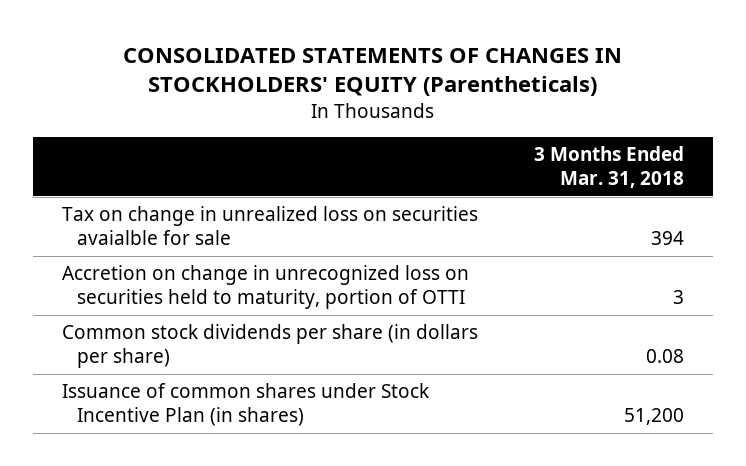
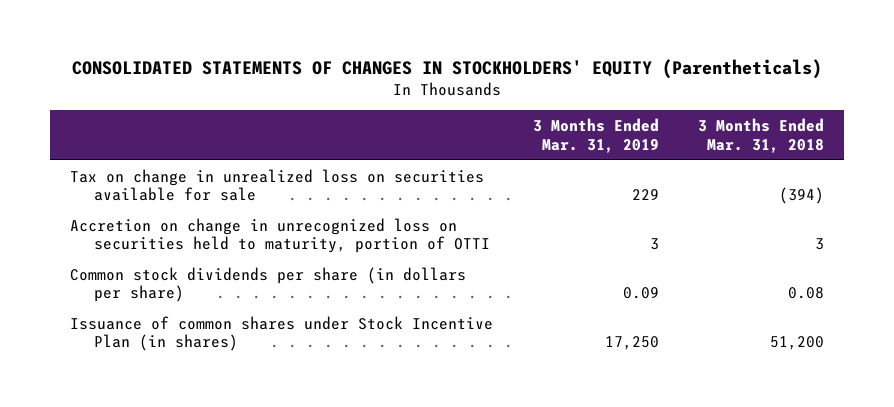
- | 3 Months Ended Mar. 31, 2018
+ | 3 Months Ended Mar. 31, 2019 | 3 Months Ended Mar. 31, 2018
- Tax on change in unrealized loss on securities avaialble for sale | 394
+ Tax on change in unrealized loss on securities available for sale | 229 | (394)

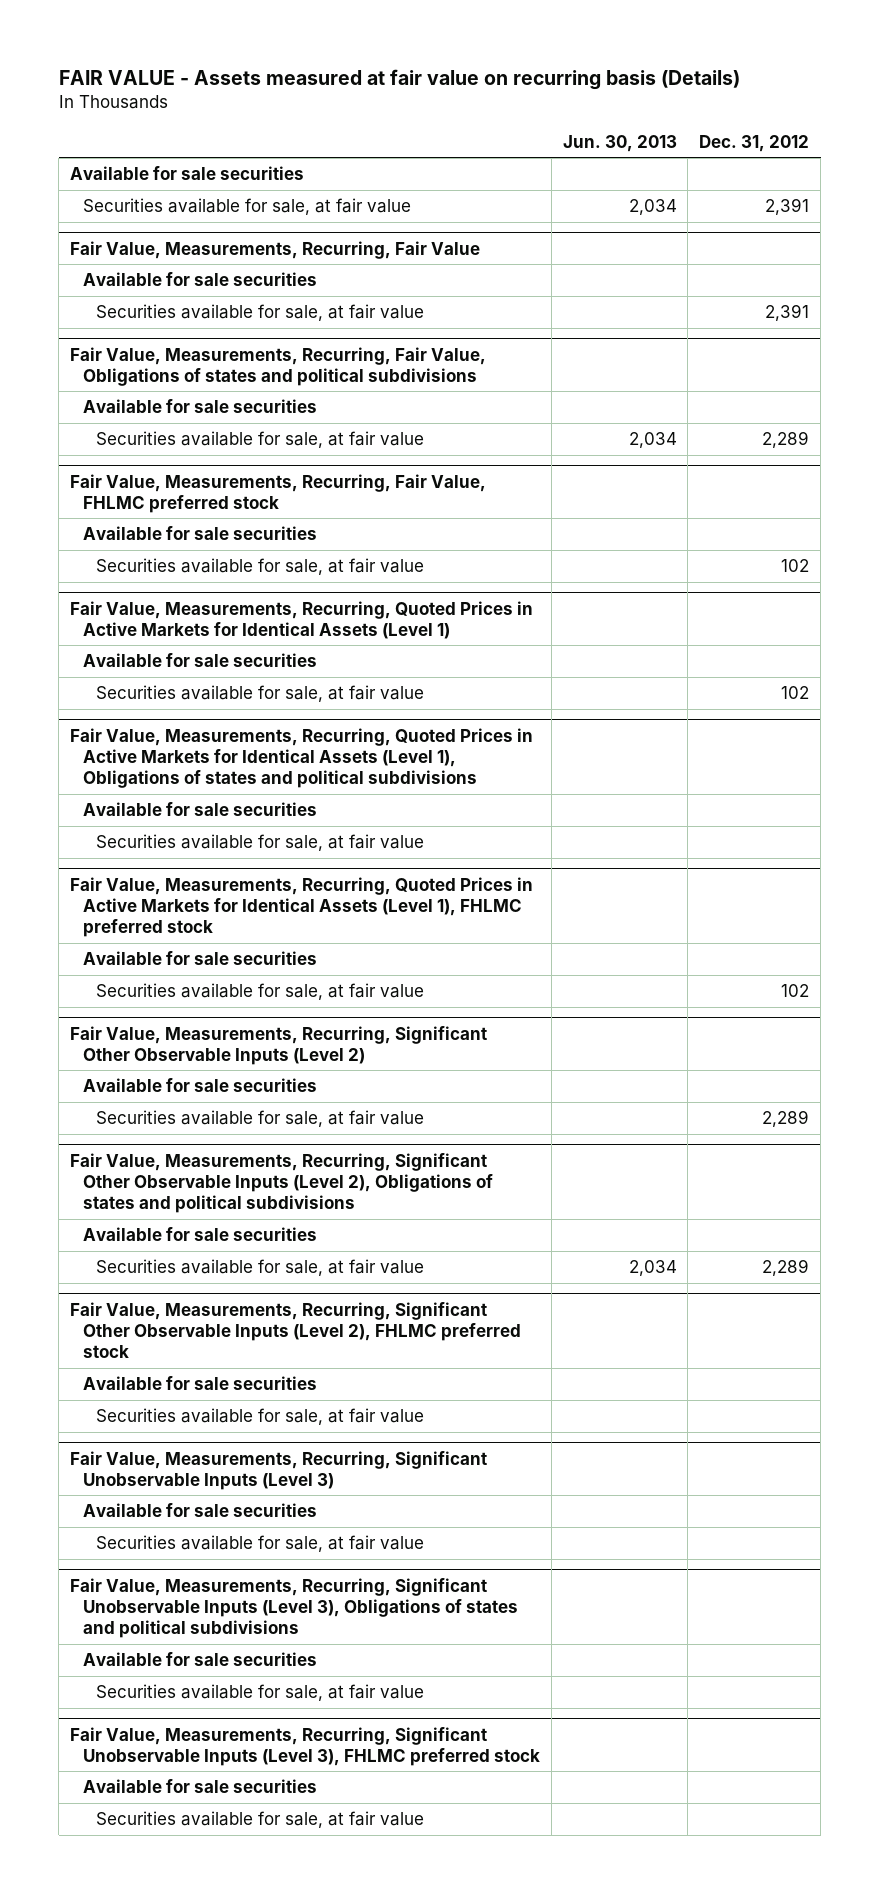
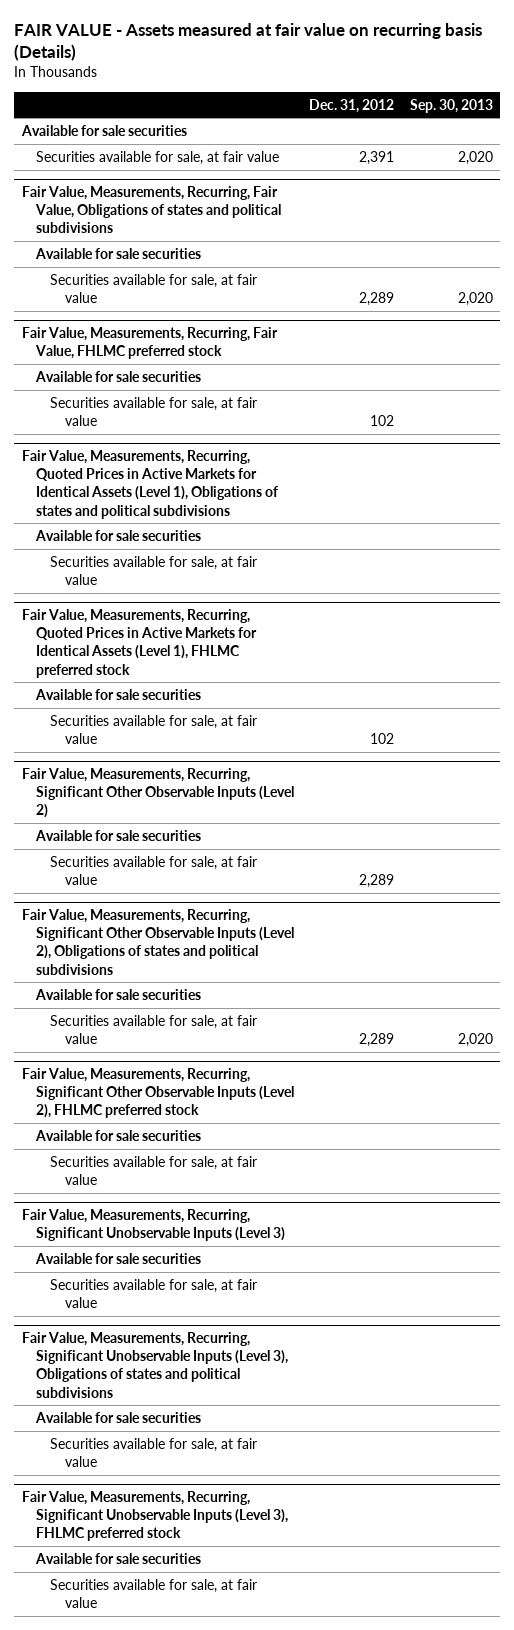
- | Jun. 30, 2013 | Dec. 31, 2012
+ | Dec. 31, 2012 | Sep. 30, 2013
- Fair Value, Measurements, Recurring, Fair Value
- Available for sale securities
- Securities available for sale, at fair value | | 2,391
- Fair Value, Measurements, Recurring, Quoted Prices in Active Markets for Identical Assets (Level 1)
- Available for sale securities
- Securities available for sale, at fair value | | 102

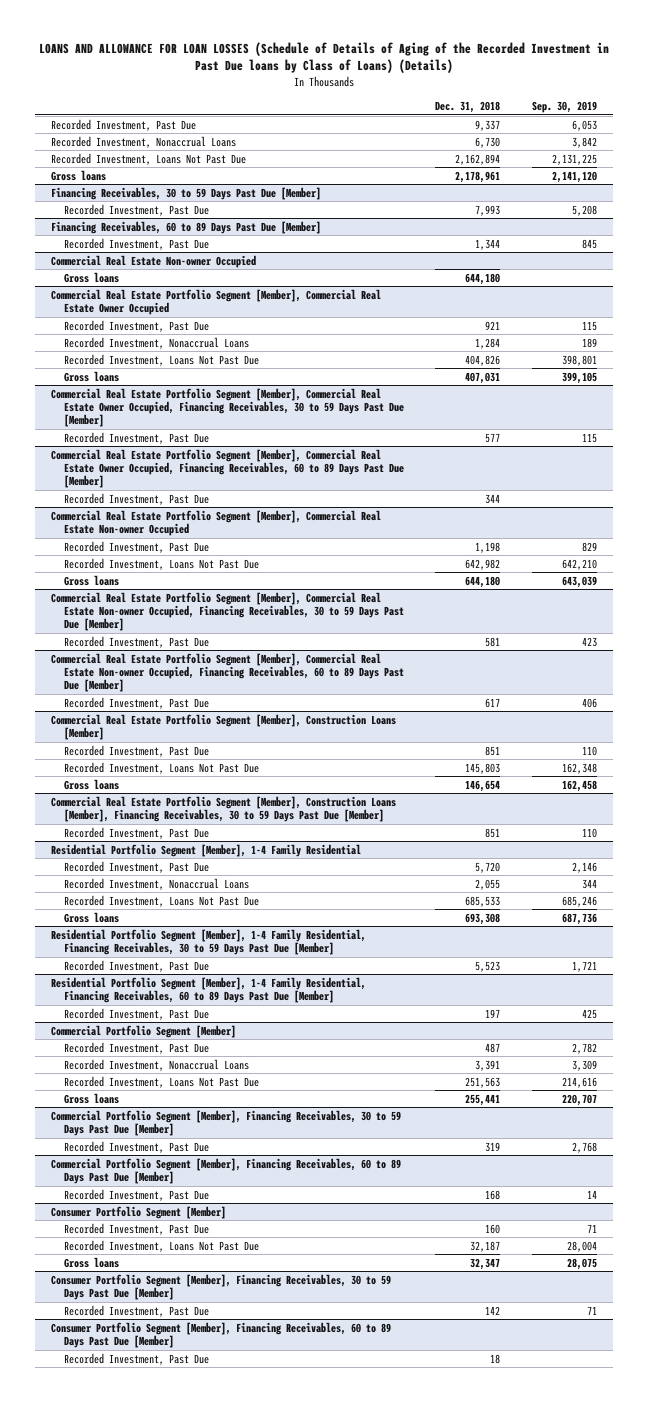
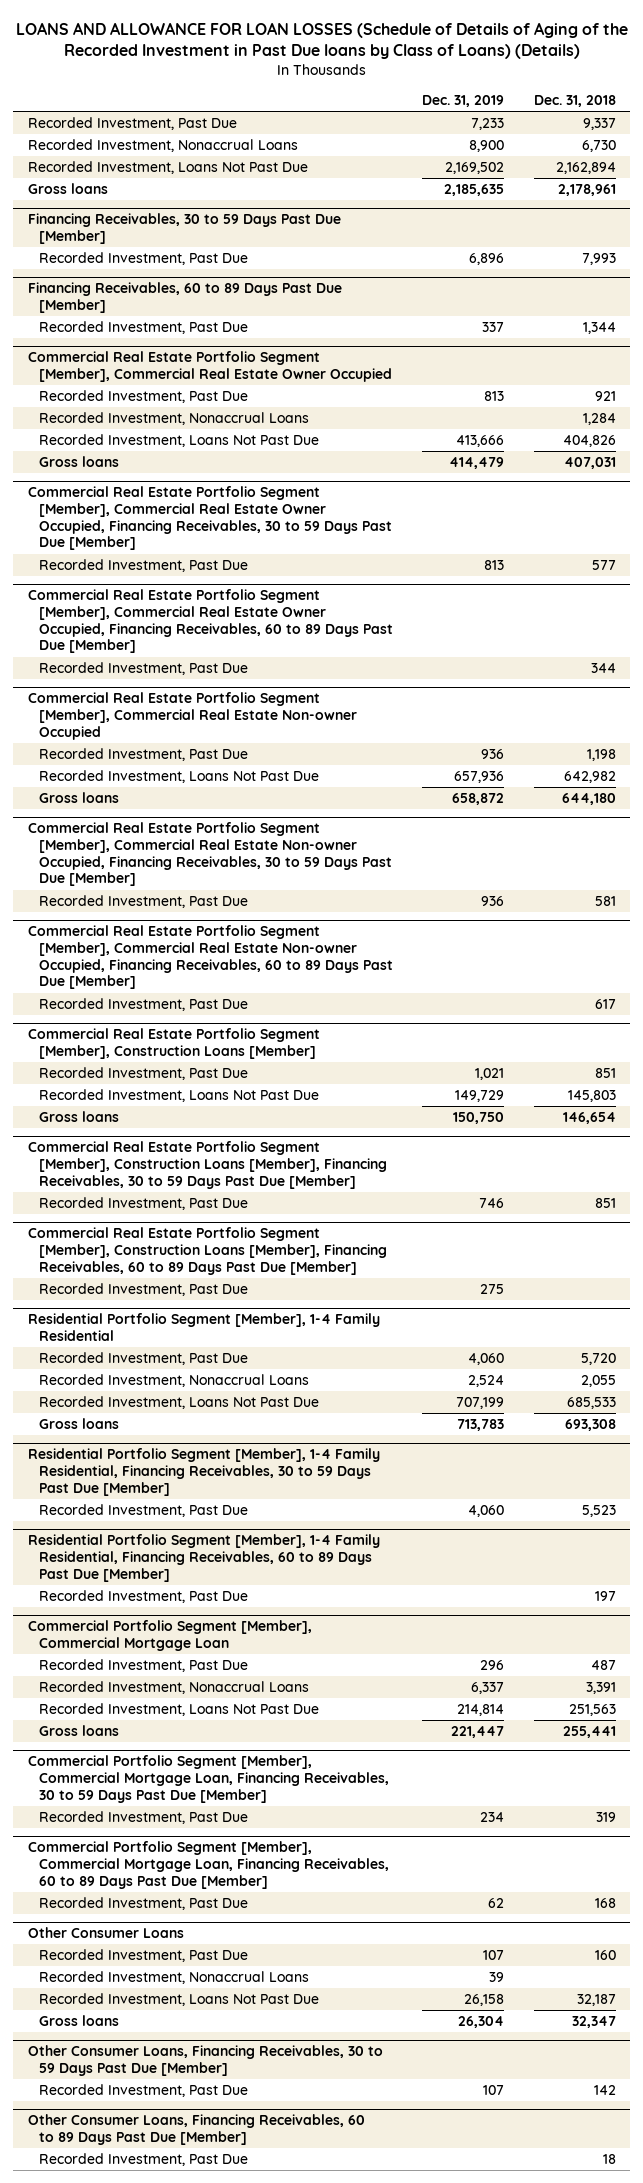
- | Dec. 31, 2018 | Sep. 30, 2019
+ | Dec. 31, 2019 | Dec. 31, 2018
- Commercial Real Estate Non-owner Occupied
- Gross loans | 644,180 |
+ Commercial Real Estate Portfolio Segment [Member], Construction Loans [Member], Financing Receivables, 60 to 89 Days Past Due [Member]
+ Recorded Investment, Past Due | 275 |
- Commercial Portfolio Segment [Member]
+ Commercial Portfolio Segment [Member], Commercial Mortgage Loan
- Commercial Portfolio Segment [Member], Financing Receivables, 30 to 59 Days Past Due [Member]
+ Commercial Portfolio Segment [Member], Commercial Mortgage Loan, Financing Receivables, 30 to 59 Days Past Due [Member]
- Commercial Portfolio Segment [Member], Financing Receivables, 60 to 89 Days Past Due [Member]
+ Commercial Portfolio Segment [Member], Commercial Mortgage Loan, Financing Receivables, 60 to 89 Days Past Due [Member]
- Consumer Portfolio Segment [Member]
+ Other Consumer Loans
+ Recorded Investment, Nonaccrual Loans | 39 |
- Consumer Portfolio Segment [Member], Financing Receivables, 30 to 59 Days Past Due [Member]
+ Other Consumer Loans, Financing Receivables, 30 to 59 Days Past Due [Member]
- Consumer Portfolio Segment [Member], Financing Receivables, 60 to 89 Days Past Due [Member]
+ Other Consumer Loans, Financing Receivables, 60 to 89 Days Past Due [Member]

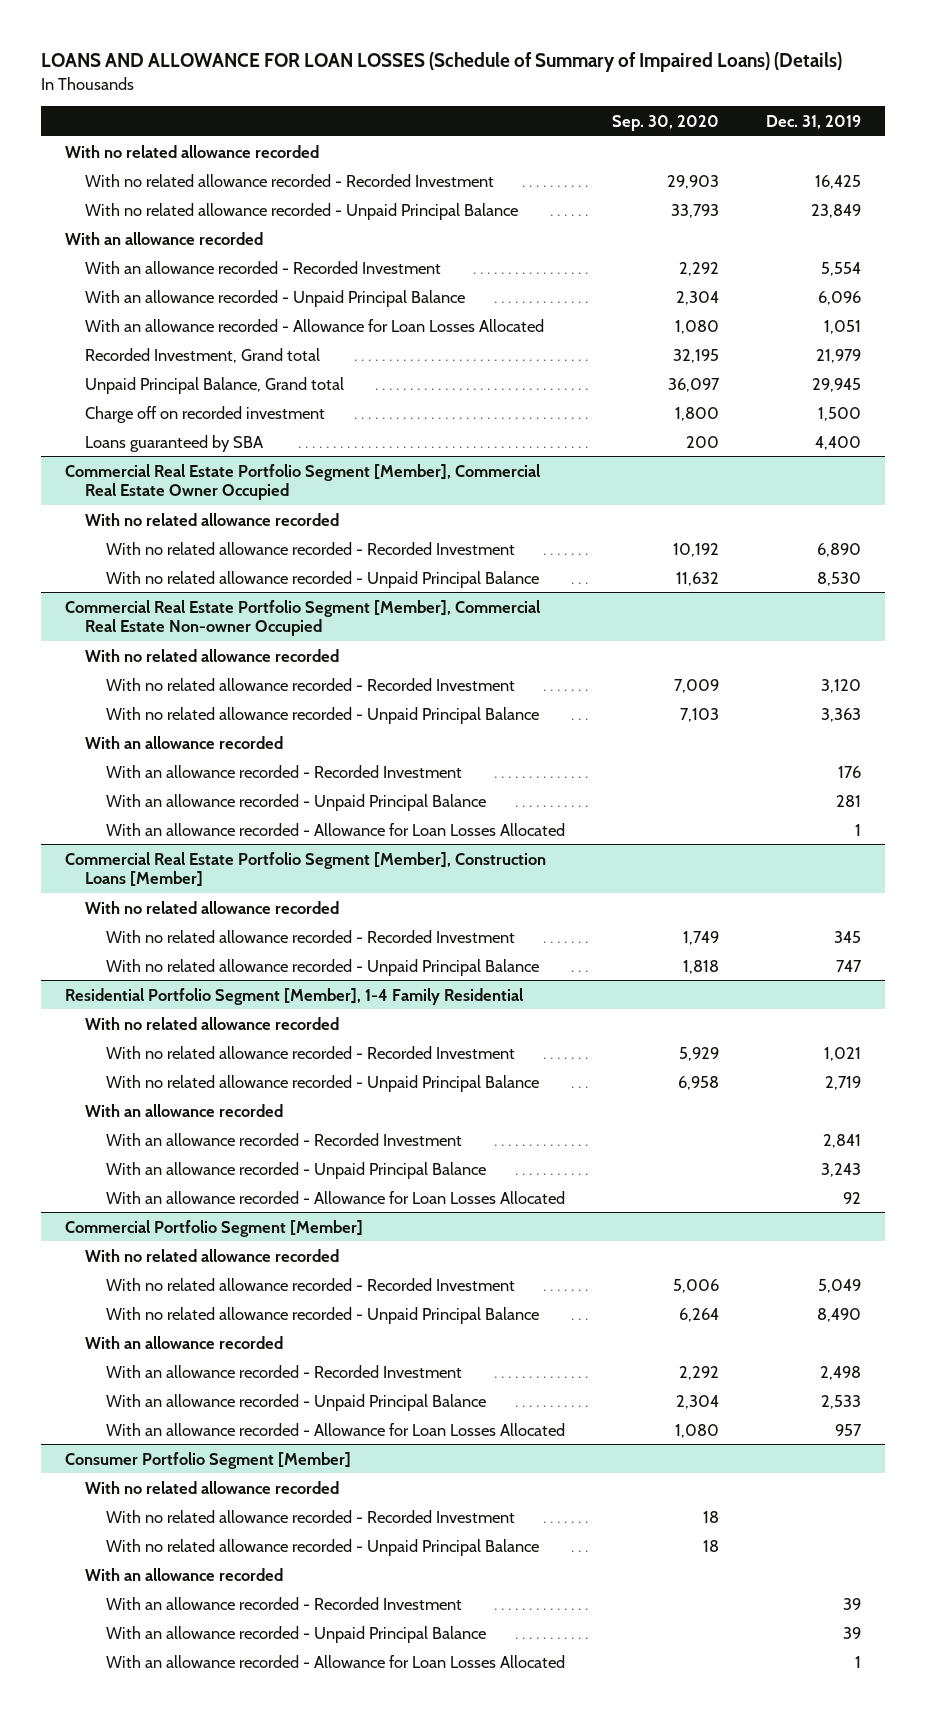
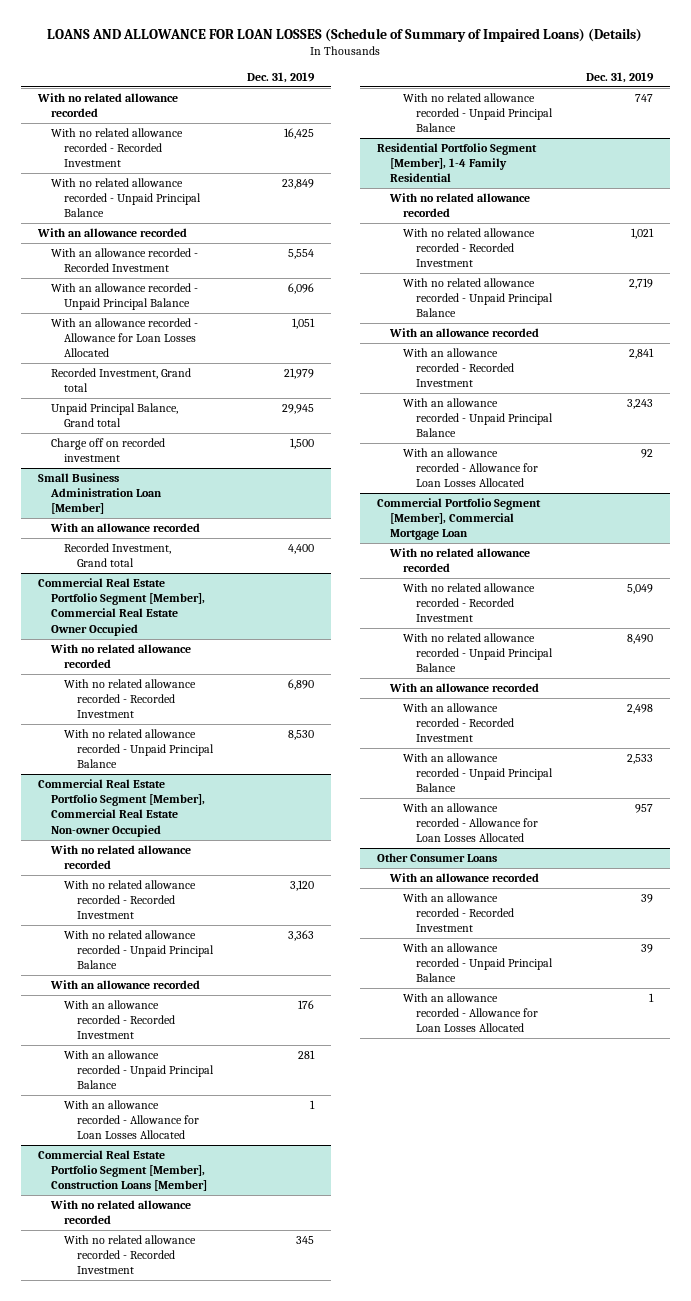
- | Sep. 30, 2020 | Dec. 31, 2019
+ | Dec. 31, 2019
- Loans guaranteed by SBA | 200 | 4,400
+ Small Business Administration Loan [Member]
+ With an allowance recorded
+ Recorded Investment, Grand total | 4,400
- Commercial Portfolio Segment [Member]
+ Commercial Portfolio Segment [Member], Commercial Mortgage Loan
- Consumer Portfolio Segment [Member]
- With no related allowance recorded
- With no related allowance recorded - Recorded Investment | 18 |
- With no related allowance recorded - Unpaid Principal Balance | 18 |
+ Other Consumer Loans

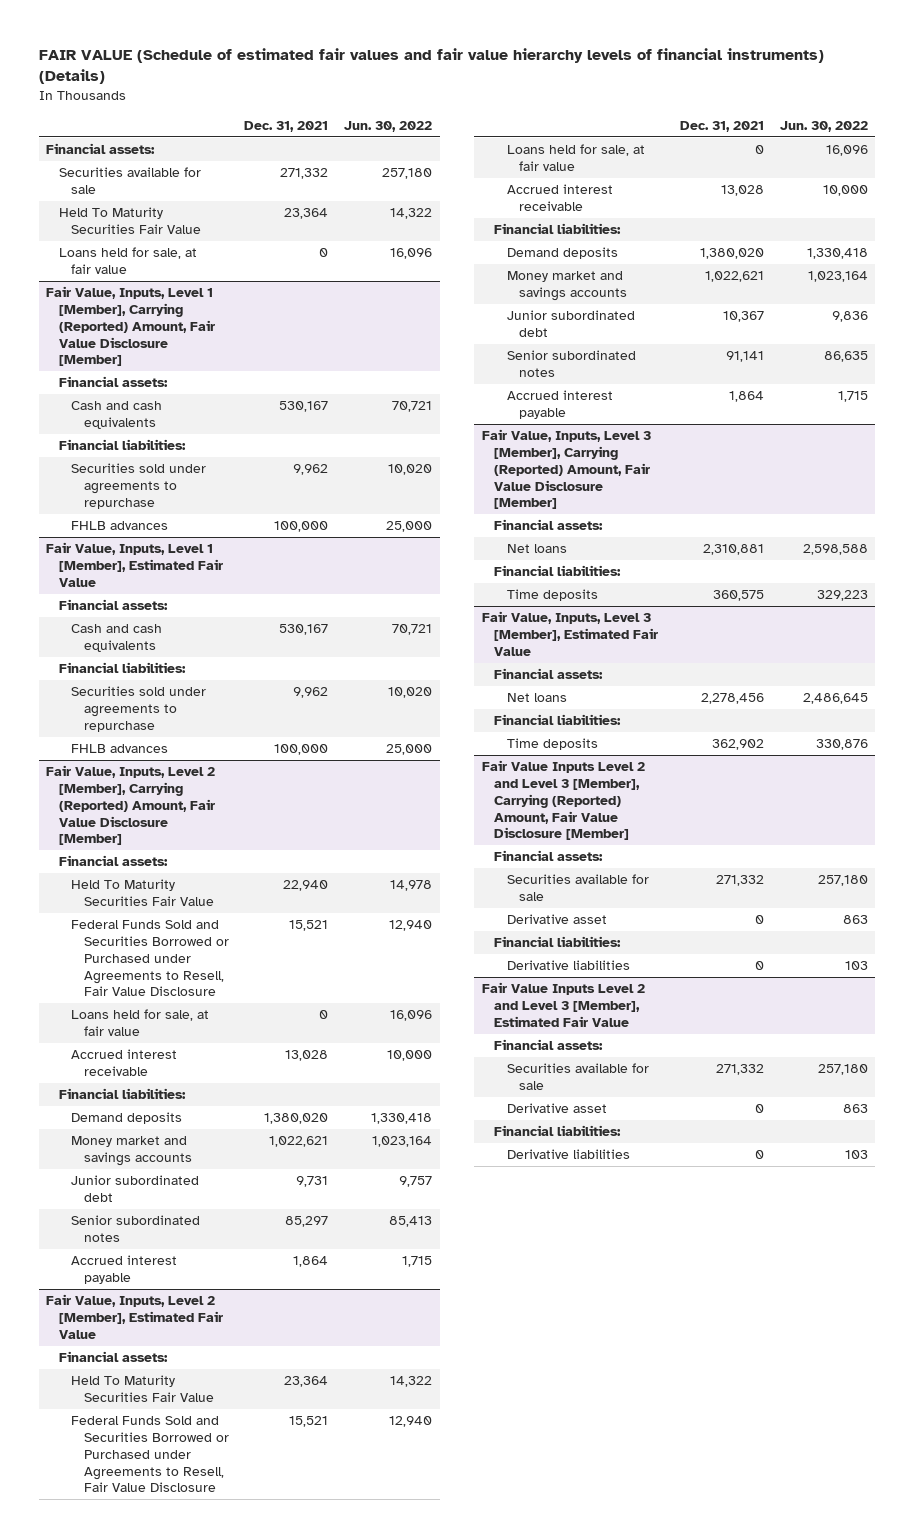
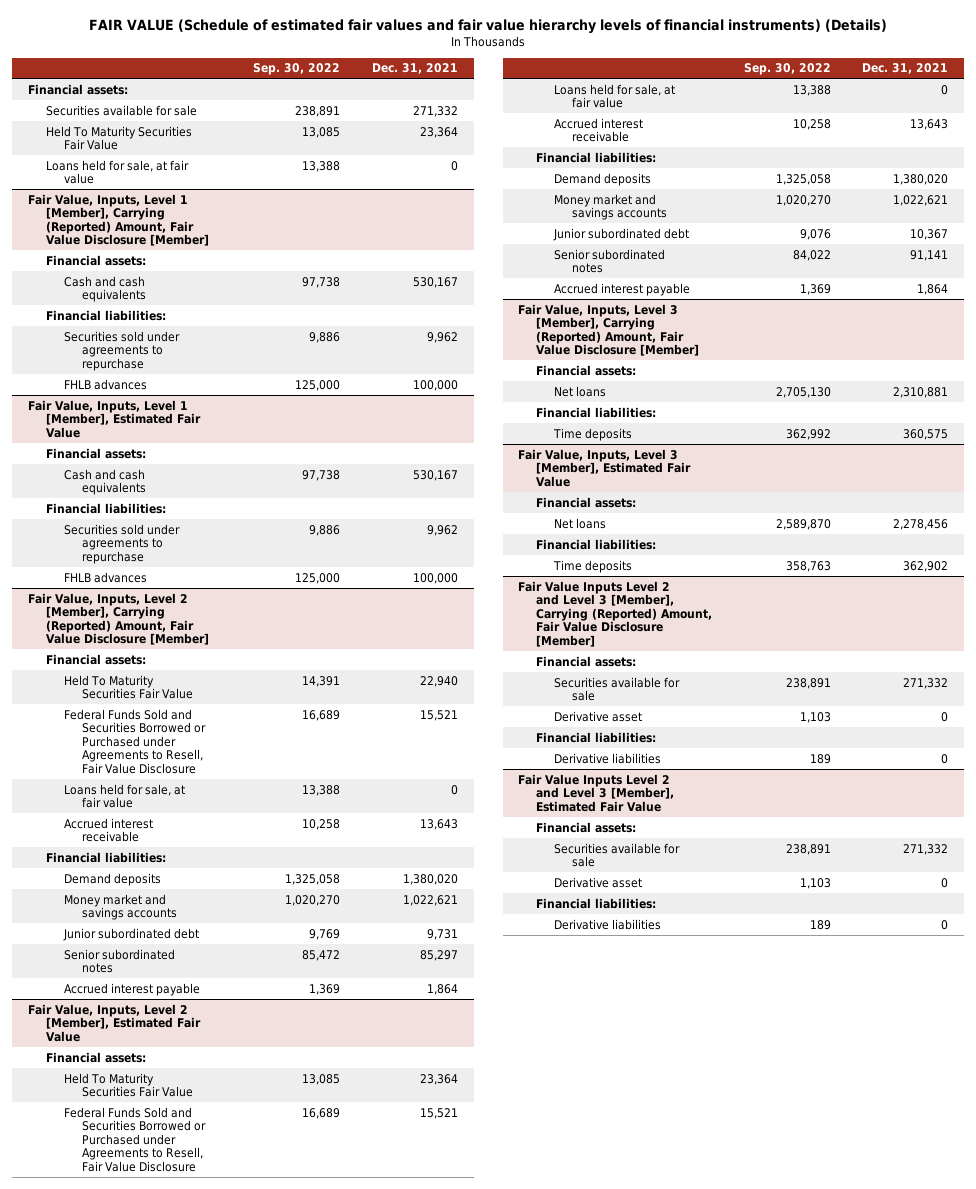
- | Dec. 31, 2021 | Jun. 30, 2022
+ | Sep. 30, 2022 | Dec. 31, 2021
@ Fair Value, Inputs, Level 2 [Member], Carrying (Reported) Amount, Fair Value Disclosure [Member]
- Accrued interest receivable | 13,028 | 10,000
+ Accrued interest receivable | 10,258 | 13,643
@ Fair Value, Inputs, Level 2 [Member], Estimated Fair Value
- Accrued interest receivable | 13,028 | 10,000
+ Accrued interest receivable | 10,258 | 13,643

